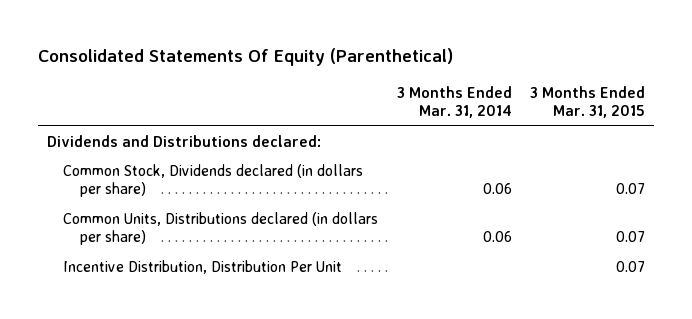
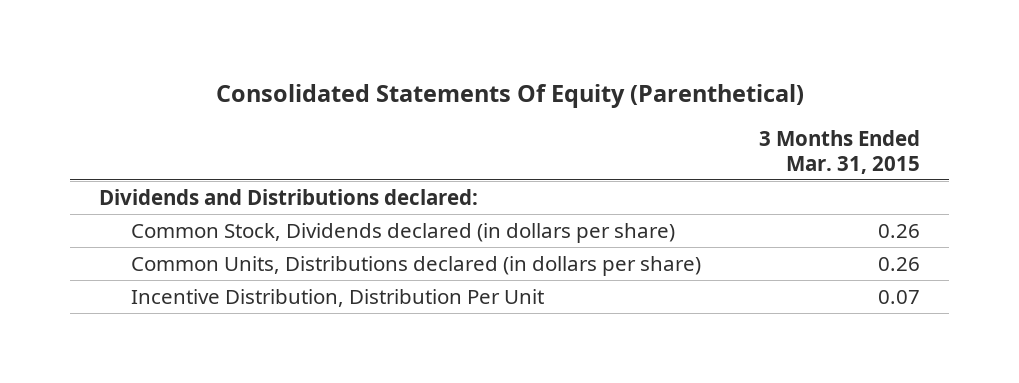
- | 3 Months Ended Mar. 31, 2014 | 3 Months Ended Mar. 31, 2015
+ | 3 Months Ended Mar. 31, 2015
- Common Stock, Dividends declared (in dollars per share) | 0.06 | 0.07
- Common Units, Distributions declared (in dollars per share) | 0.06 | 0.07
+ Common Stock, Dividends declared (in dollars per share) | 0.26
+ Common Units, Distributions declared (in dollars per share) | 0.26

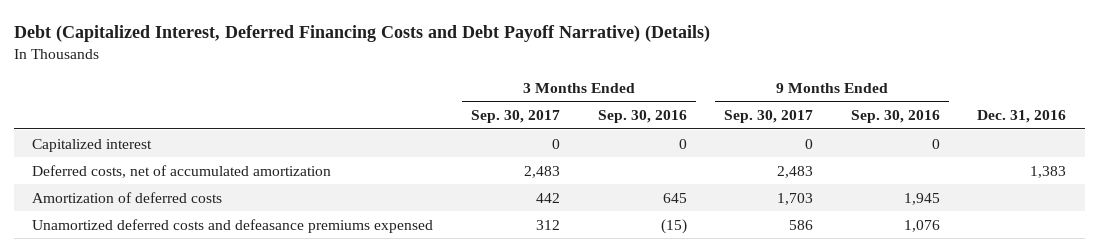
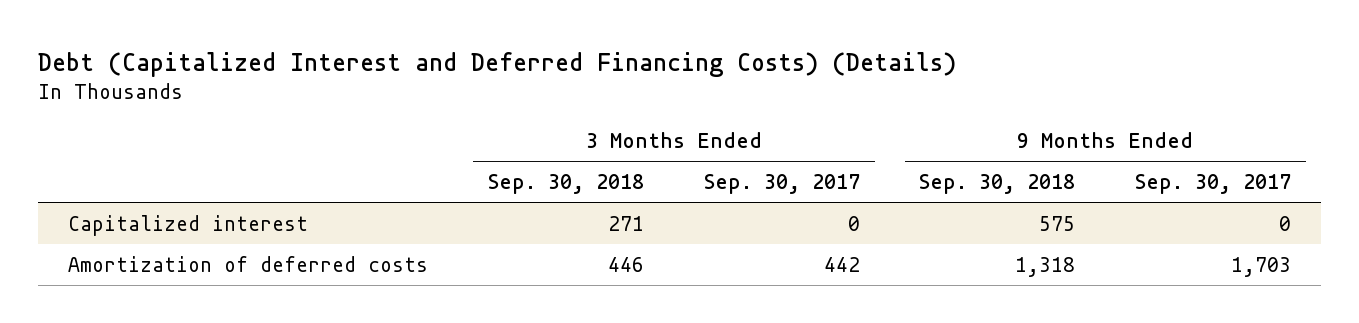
- Debt (Capitalized Interest, Deferred Financing Costs and Debt Payoff Narrative) (Details)
+ Debt (Capitalized Interest and Deferred Financing Costs) (Details)
- | 3 Months Ended Sep. 30, 2017 | 3 Months Ended Sep. 30, 2016 | 9 Months Ended Sep. 30, 2017 | 9 Months Ended Sep. 30, 2016 | Dec. 31, 2016
+ | 3 Months Ended Sep. 30, 2018 | 3 Months Ended Sep. 30, 2017 | 9 Months Ended Sep. 30, 2018 | 9 Months Ended Sep. 30, 2017
- Deferred costs, net of accumulated amortization | 2,483 | | 2,483 | | 1,383
- Unamortized deferred costs and defeasance premiums expensed | 312 | (15) | 586 | 1,076 |

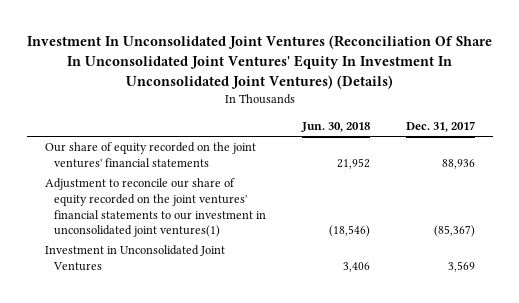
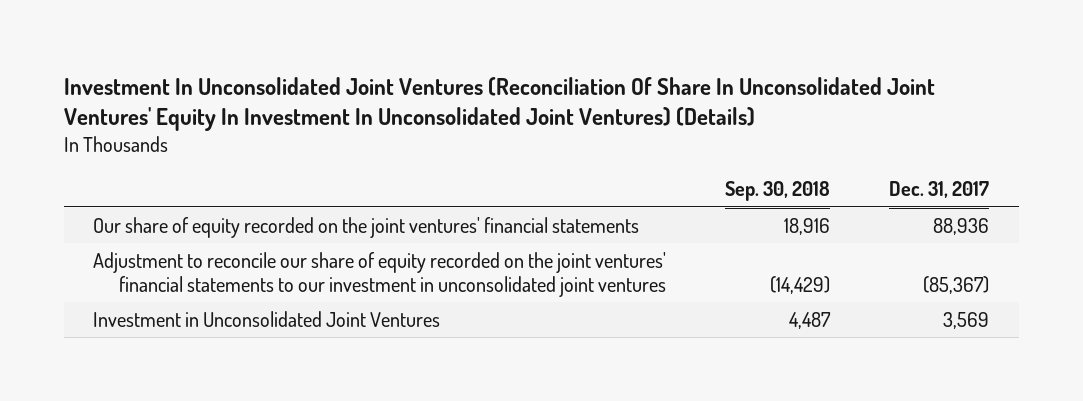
- | Jun. 30, 2018 | Dec. 31, 2017
+ | Sep. 30, 2018 | Dec. 31, 2017
- Adjustment to reconcile our share of equity recorded on the joint ventures' financial statements to our investment in unconsolidated joint ventures(1) | (18,546) | (85,367)
+ Adjustment to reconcile our share of equity recorded on the joint ventures' financial statements to our investment in unconsolidated joint ventures | (14,429) | (85,367)

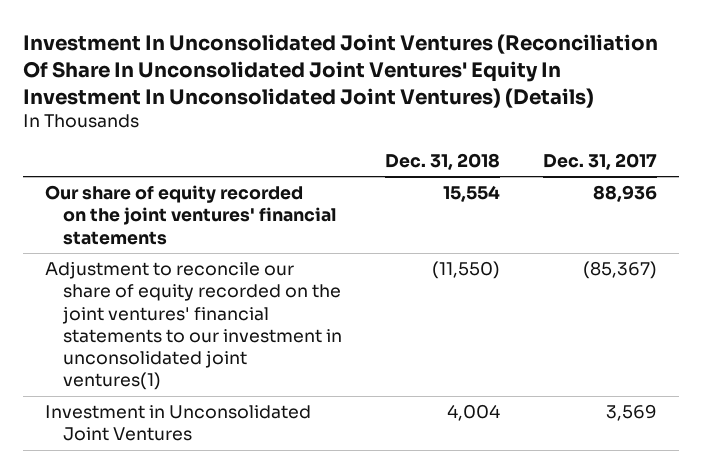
- | Sep. 30, 2018 | Dec. 31, 2017
+ | Dec. 31, 2018 | Dec. 31, 2017
- Adjustment to reconcile our share of equity recorded on the joint ventures' financial statements to our investment in unconsolidated joint ventures | (14,429) | (85,367)
+ Adjustment to reconcile our share of equity recorded on the joint ventures' financial statements to our investment in unconsolidated joint ventures(1) | (11,550) | (85,367)

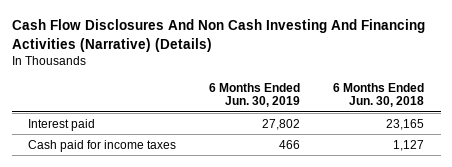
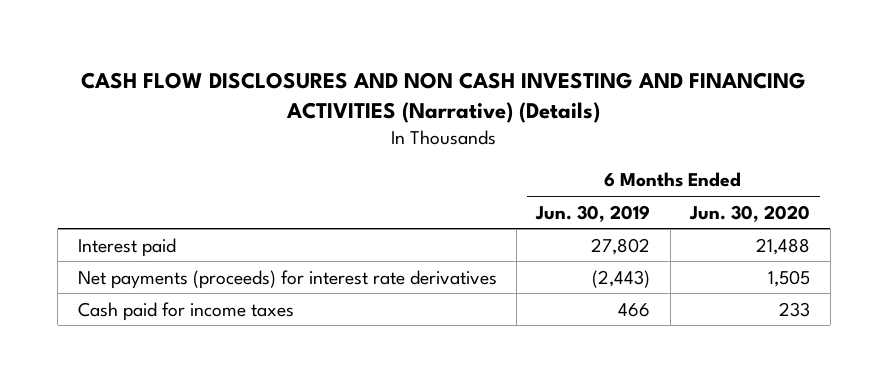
- Cash Flow Disclosures And Non Cash Investing And Financing Activities (Narrative) (Details)
+ CASH FLOW DISCLOSURES AND NON CASH INVESTING AND FINANCING ACTIVITIES (Narrative) (Details)
- | 6 Months Ended Jun. 30, 2019 | 6 Months Ended Jun. 30, 2018
+ | 6 Months Ended Jun. 30, 2019 | 6 Months Ended Jun. 30, 2020
+ Net payments (proceeds) for interest rate derivatives | (2,443) | 1,505

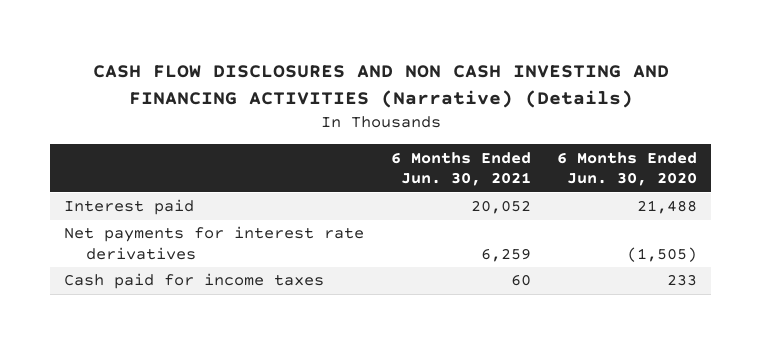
- | 6 Months Ended Jun. 30, 2019 | 6 Months Ended Jun. 30, 2020
+ | 6 Months Ended Jun. 30, 2021 | 6 Months Ended Jun. 30, 2020
- Net payments (proceeds) for interest rate derivatives | (2,443) | 1,505
+ Net payments for interest rate derivatives | 6,259 | (1,505)

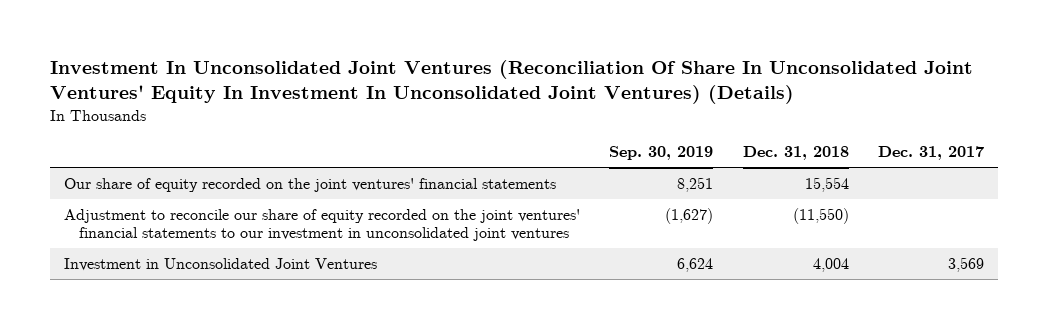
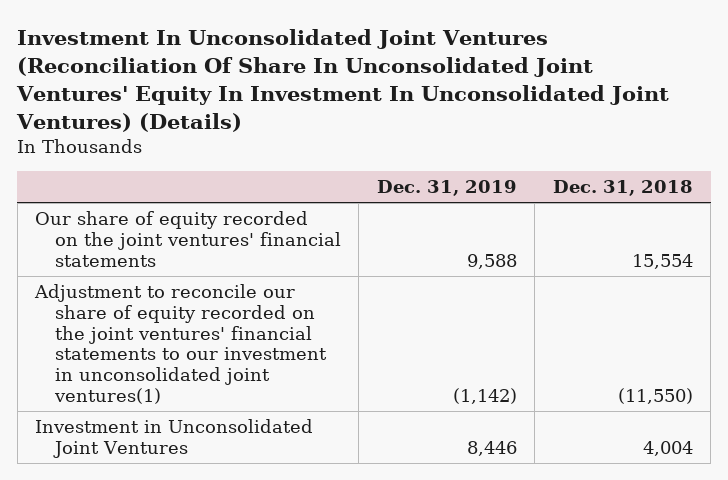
- | Sep. 30, 2019 | Dec. 31, 2018 | Dec. 31, 2017
+ | Dec. 31, 2019 | Dec. 31, 2018
- Adjustment to reconcile our share of equity recorded on the joint ventures' financial statements to our investment in unconsolidated joint ventures | (1,627) | (11,550) |
+ Adjustment to reconcile our share of equity recorded on the joint ventures' financial statements to our investment in unconsolidated joint ventures(1) | (1,142) | (11,550)

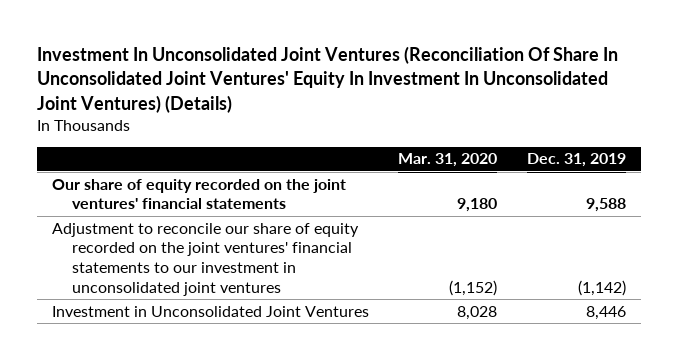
- | Dec. 31, 2019 | Dec. 31, 2018
+ | Mar. 31, 2020 | Dec. 31, 2019
- Adjustment to reconcile our share of equity recorded on the joint ventures' financial statements to our investment in unconsolidated joint ventures(1) | (1,142) | (11,550)
+ Adjustment to reconcile our share of equity recorded on the joint ventures' financial statements to our investment in unconsolidated joint ventures | (1,152) | (1,142)

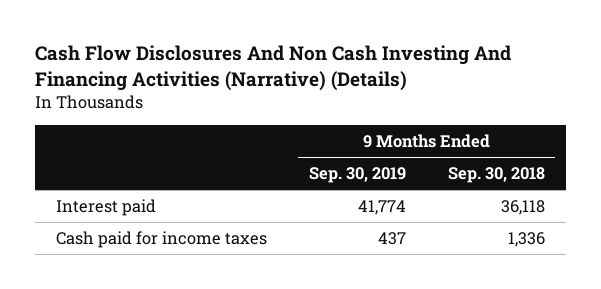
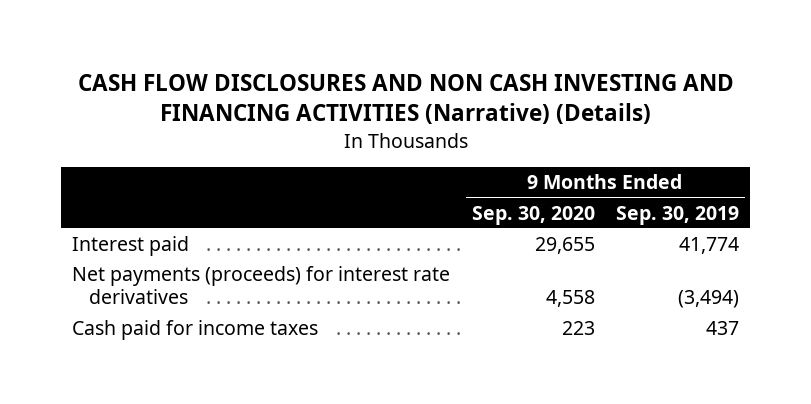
- Cash Flow Disclosures And Non Cash Investing And Financing Activities (Narrative) (Details)
+ CASH FLOW DISCLOSURES AND NON CASH INVESTING AND FINANCING ACTIVITIES (Narrative) (Details)
- | 9 Months Ended Sep. 30, 2019 | 9 Months Ended Sep. 30, 2018
+ | 9 Months Ended Sep. 30, 2020 | 9 Months Ended Sep. 30, 2019
+ Net payments (proceeds) for interest rate derivatives | 4,558 | (3,494)

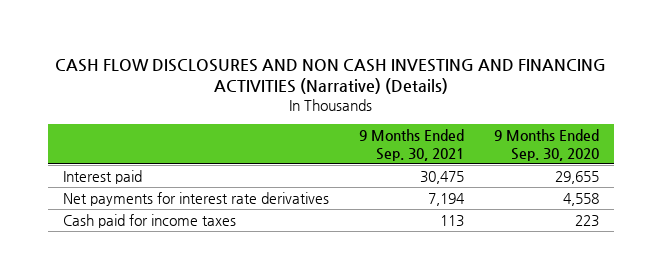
- | 9 Months Ended Sep. 30, 2020 | 9 Months Ended Sep. 30, 2019
+ | 9 Months Ended Sep. 30, 2021 | 9 Months Ended Sep. 30, 2020
- Net payments (proceeds) for interest rate derivatives | 4,558 | (3,494)
+ Net payments for interest rate derivatives | 7,194 | 4,558

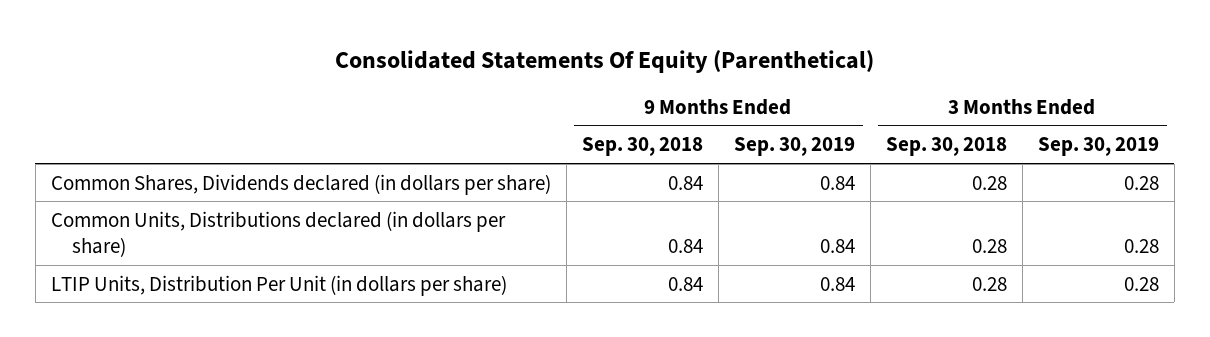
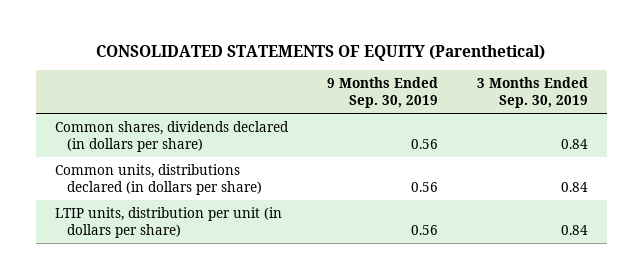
- Consolidated Statements Of Equity (Parenthetical)
+ CONSOLIDATED STATEMENTS OF EQUITY (Parenthetical)
- | 9 Months Ended Sep. 30, 2018 | 9 Months Ended Sep. 30, 2019 | 3 Months Ended Sep. 30, 2018 | 3 Months Ended Sep. 30, 2019
+ | 9 Months Ended Sep. 30, 2019 | 3 Months Ended Sep. 30, 2019
- Common Shares, Dividends declared (in dollars per share) | 0.84 | 0.84 | 0.28 | 0.28
- Common Units, Distributions declared (in dollars per share) | 0.84 | 0.84 | 0.28 | 0.28
- LTIP Units, Distribution Per Unit (in dollars per share) | 0.84 | 0.84 | 0.28 | 0.28
+ Common shares, dividends declared (in dollars per share) | 0.56 | 0.84
+ Common units, distributions declared (in dollars per share) | 0.56 | 0.84
+ LTIP units, distribution per unit (in dollars per share) | 0.56 | 0.84

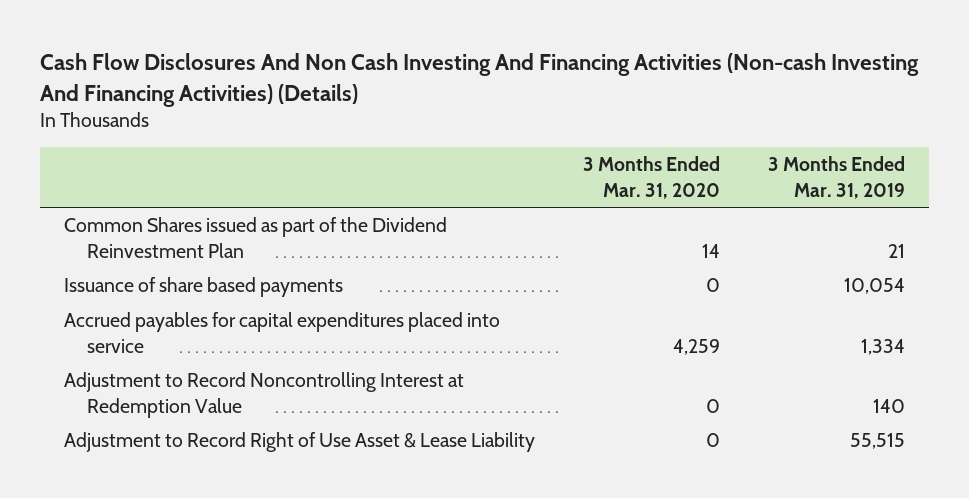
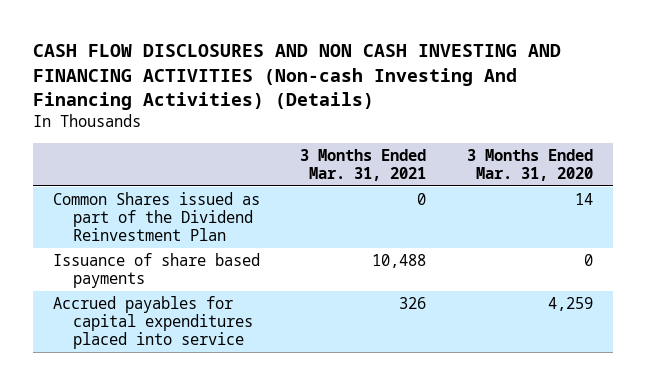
- Cash Flow Disclosures And Non Cash Investing And Financing Activities (Non-cash Investing And Financing Activities) (Details)
+ CASH FLOW DISCLOSURES AND NON CASH INVESTING AND FINANCING ACTIVITIES (Non-cash Investing And Financing Activities) (Details)
- | 3 Months Ended Mar. 31, 2020 | 3 Months Ended Mar. 31, 2019
+ | 3 Months Ended Mar. 31, 2021 | 3 Months Ended Mar. 31, 2020
- Adjustment to Record Noncontrolling Interest at Redemption Value | 0 | 140
- Adjustment to Record Right of Use Asset & Lease Liability | 0 | 55,515

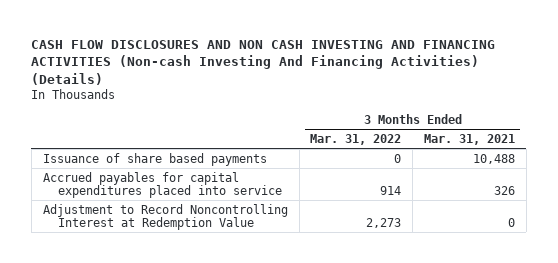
- | 3 Months Ended Mar. 31, 2021 | 3 Months Ended Mar. 31, 2020
+ | 3 Months Ended Mar. 31, 2022 | 3 Months Ended Mar. 31, 2021
- Common Shares issued as part of the Dividend Reinvestment Plan | 0 | 14
+ Adjustment to Record Noncontrolling Interest at Redemption Value | 2,273 | 0

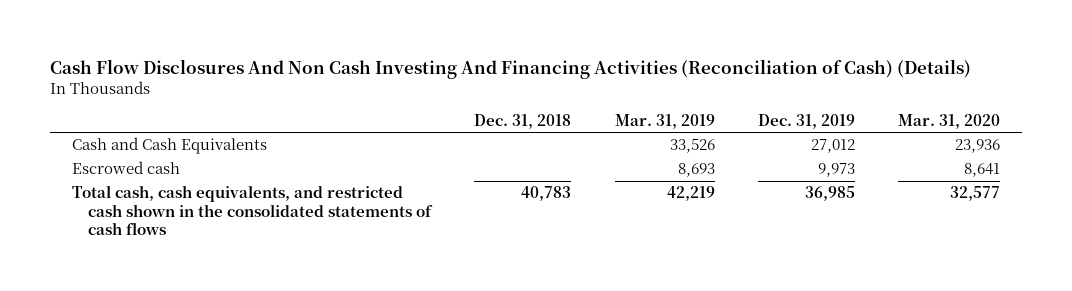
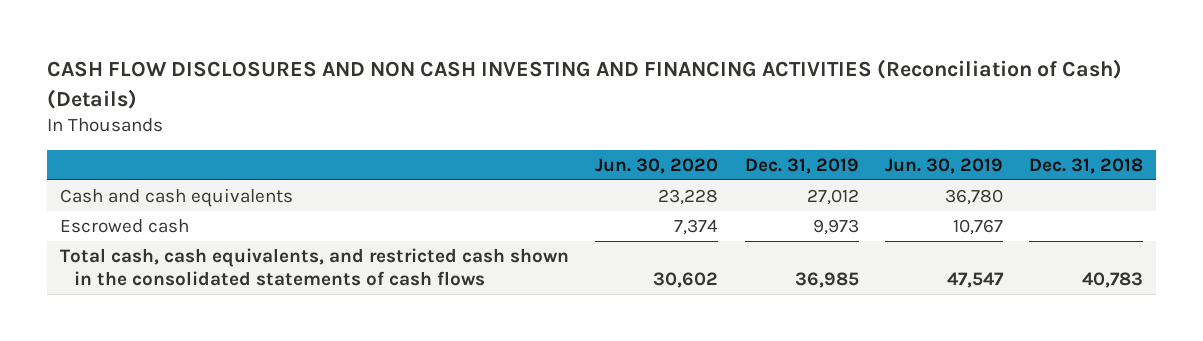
- Cash Flow Disclosures And Non Cash Investing And Financing Activities (Reconciliation of Cash) (Details)
+ CASH FLOW DISCLOSURES AND NON CASH INVESTING AND FINANCING ACTIVITIES (Reconciliation of Cash) (Details)
- | Dec. 31, 2018 | Mar. 31, 2019 | Dec. 31, 2019 | Mar. 31, 2020
+ | Jun. 30, 2020 | Dec. 31, 2019 | Jun. 30, 2019 | Dec. 31, 2018
- Cash and Cash Equivalents | | 33,526 | 27,012 | 23,936
+ Cash and cash equivalents | 23,228 | 27,012 | 36,780 |

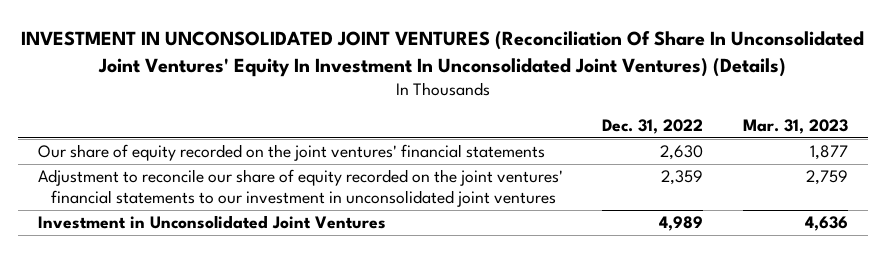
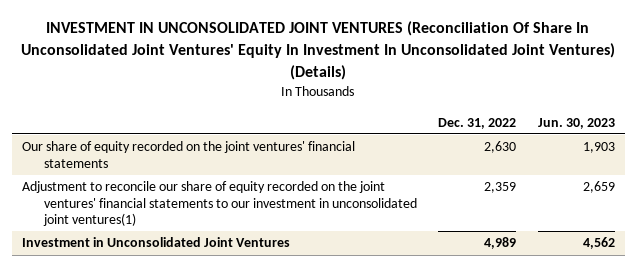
- | Dec. 31, 2022 | Mar. 31, 2023
+ | Dec. 31, 2022 | Jun. 30, 2023
- Adjustment to reconcile our share of equity recorded on the joint ventures' financial statements to our investment in unconsolidated joint ventures | 2,359 | 2,759
+ Adjustment to reconcile our share of equity recorded on the joint ventures' financial statements to our investment in unconsolidated joint ventures(1) | 2,359 | 2,659

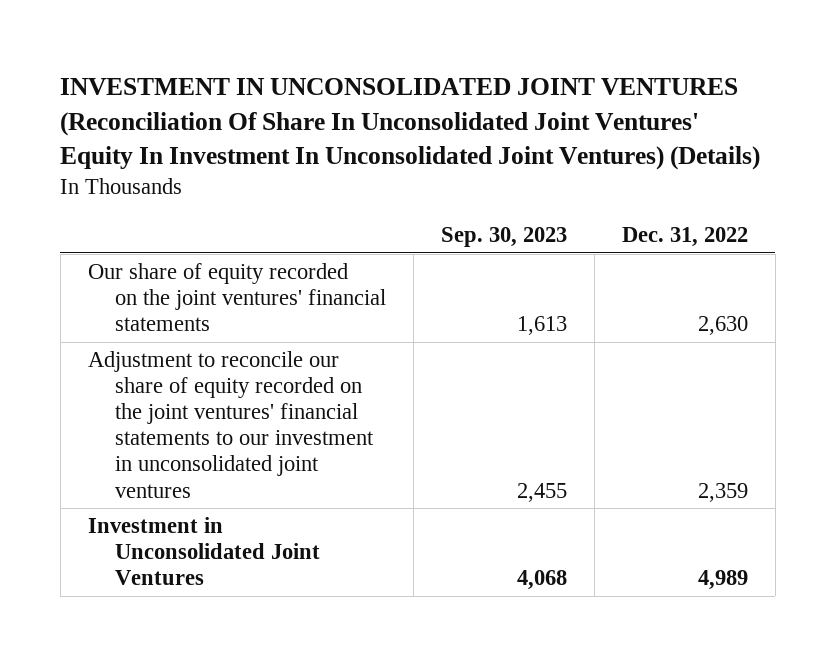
- | Dec. 31, 2022 | Jun. 30, 2023
+ | Sep. 30, 2023 | Dec. 31, 2022
- Adjustment to reconcile our share of equity recorded on the joint ventures' financial statements to our investment in unconsolidated joint ventures(1) | 2,359 | 2,659
+ Adjustment to reconcile our share of equity recorded on the joint ventures' financial statements to our investment in unconsolidated joint ventures | 2,455 | 2,359

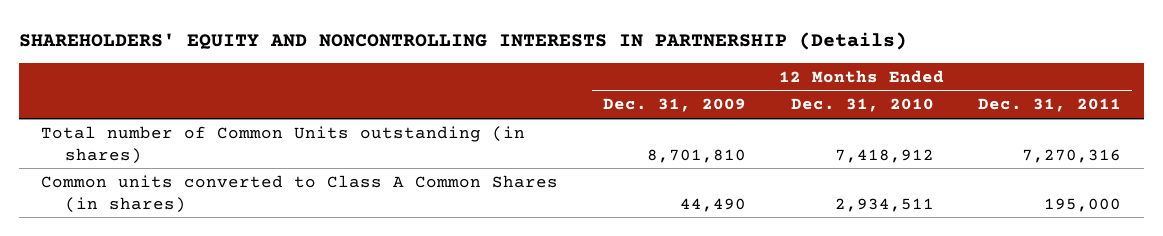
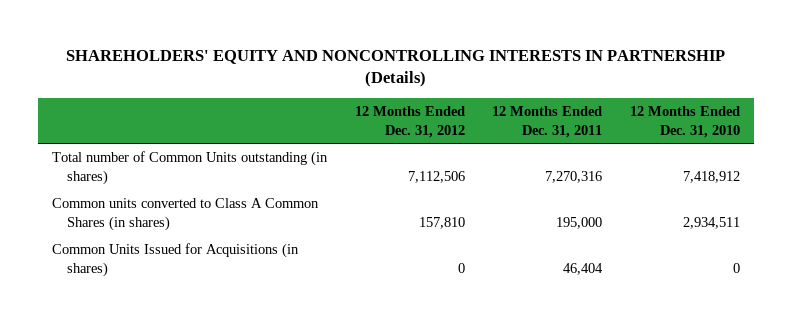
- | 12 Months Ended Dec. 31, 2009 | 12 Months Ended Dec. 31, 2010 | 12 Months Ended Dec. 31, 2011
+ | 12 Months Ended Dec. 31, 2012 | 12 Months Ended Dec. 31, 2011 | 12 Months Ended Dec. 31, 2010
+ Common Units Issued for Acquisitions (in shares) | 0 | 46,404 | 0

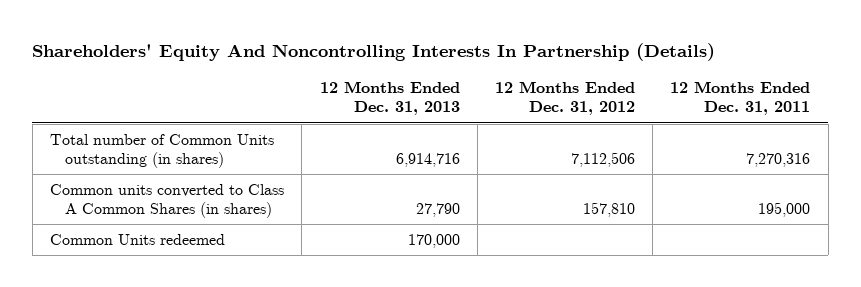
- SHAREHOLDERS' EQUITY AND NONCONTROLLING INTERESTS IN PARTNERSHIP (Details)
+ Shareholders' Equity And Noncontrolling Interests In Partnership (Details)
- | 12 Months Ended Dec. 31, 2012 | 12 Months Ended Dec. 31, 2011 | 12 Months Ended Dec. 31, 2010
+ | 12 Months Ended Dec. 31, 2013 | 12 Months Ended Dec. 31, 2012 | 12 Months Ended Dec. 31, 2011
- Common Units Issued for Acquisitions (in shares) | 0 | 46,404 | 0
+ Common Units redeemed | 170,000 | |

